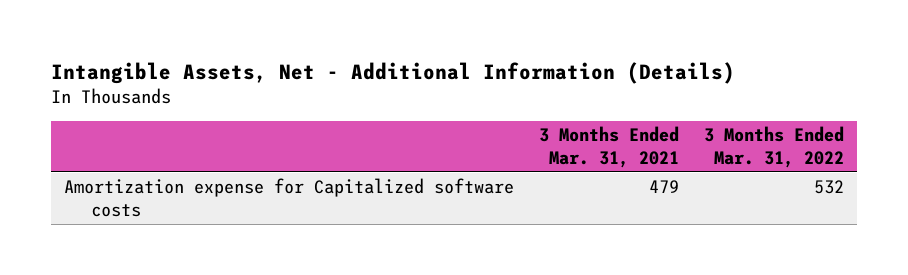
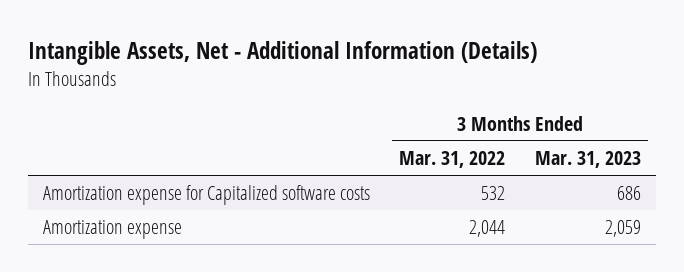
- | 3 Months Ended Mar. 31, 2021 | 3 Months Ended Mar. 31, 2022
+ | 3 Months Ended Mar. 31, 2022 | 3 Months Ended Mar. 31, 2023
+ Amortization expense | 2,044 | 2,059

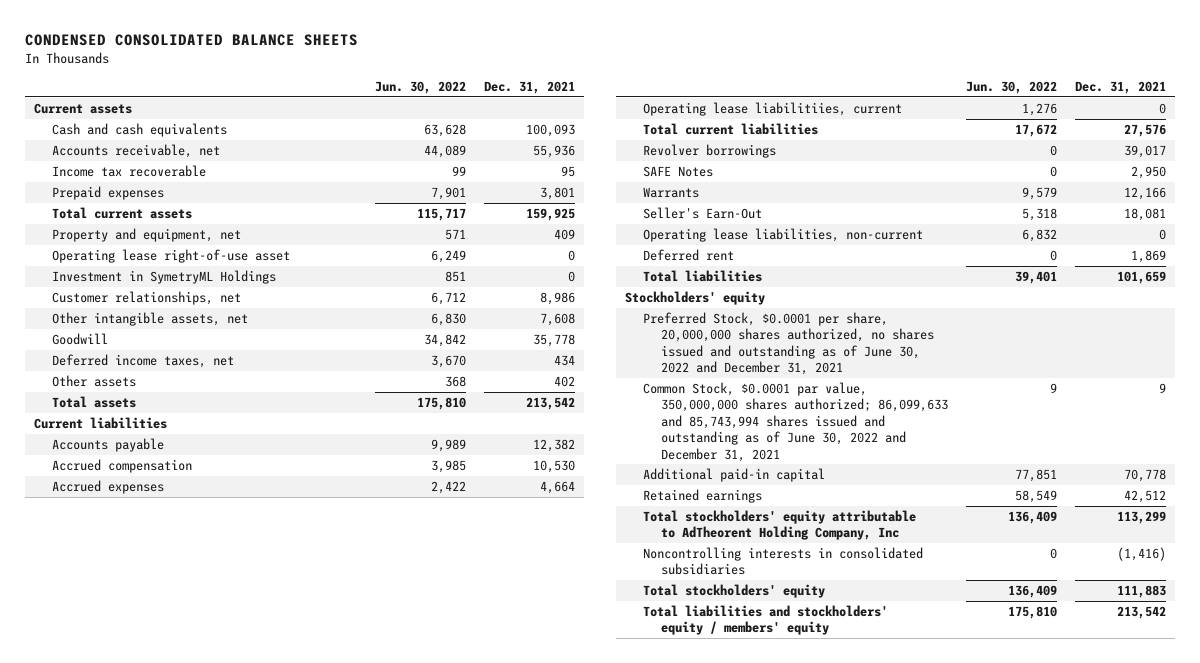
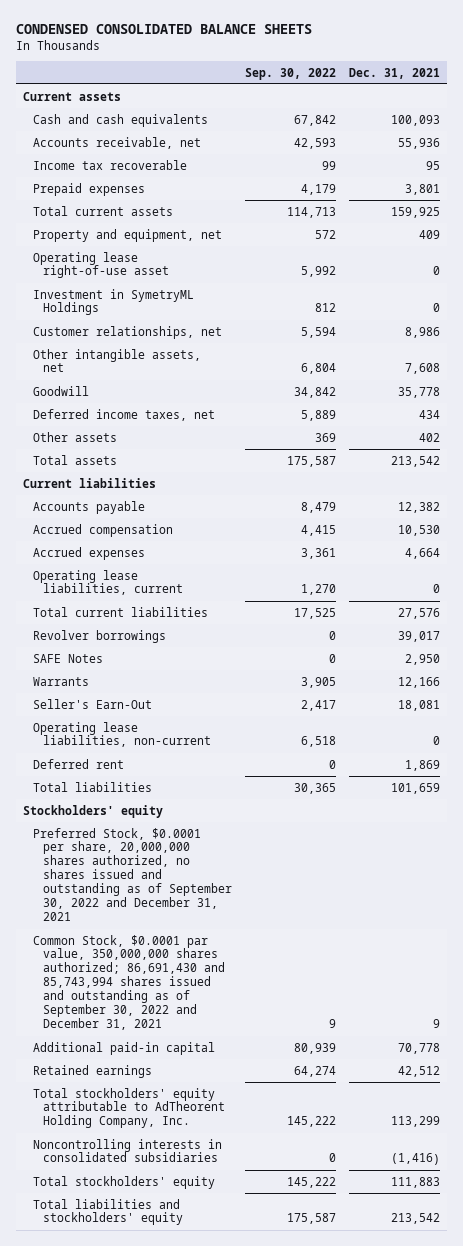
- | Jun. 30, 2022 | Dec. 31, 2021
+ | Sep. 30, 2022 | Dec. 31, 2021
- Operating lease liabilitiies, current | 1,276 | 0
+ Operating lease liabilities, current | 1,270 | 0
- Preferred Stock, $0.0001 per share, 20,000,000 shares authorized, no shares issued and outstanding as of June 30, 2022 and December 31, 2021
- Common Stock, $0.0001 par value, 350,000,000 shares authorized; 86,099,633 and 85,743,994 shares issued and outstanding as of June 30, 2022 and December 31, 2021 | 9 | 9
+ Preferred Stock, $0.0001 per share, 20,000,000 shares authorized, no shares issued and outstanding as of September 30, 2022 and December 31, 2021
+ Common Stock, $0.0001 par value, 350,000,000 shares authorized; 86,691,430 and 85,743,994 shares issued and outstanding as of September 30, 2022 and December 31, 2021 | 9 | 9
- Total stockholders' equity attributable to AdTheorent Holding Company, Inc | 136,409 | 113,299
+ Total stockholders' equity attributable to AdTheorent Holding Company, Inc. | 145,222 | 113,299
- Total liabilities and stockholders' equity / members' equity | 175,810 | 213,542
+ Total liabilities and stockholders' equity | 175,587 | 213,542

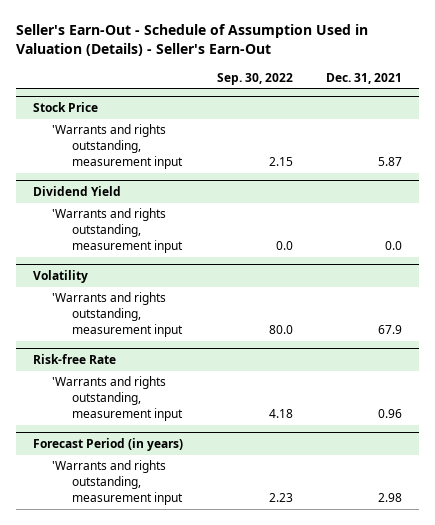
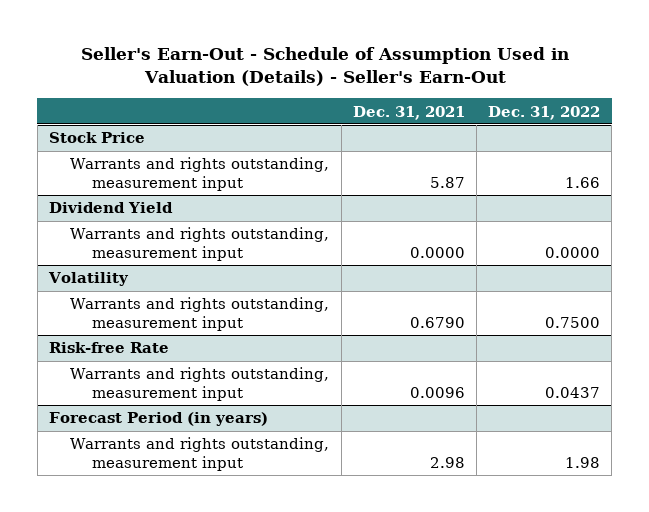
- | Sep. 30, 2022 | Dec. 31, 2021
+ | Dec. 31, 2021 | Dec. 31, 2022
@ Stock Price
- 'Warrants and rights outstanding, measurement input | 2.15 | 5.87
+ Warrants and rights outstanding, measurement input | 5.87 | 1.66
@ Dividend Yield
- 'Warrants and rights outstanding, measurement input | 0.0 | 0.0
+ Warrants and rights outstanding, measurement input | 0.0000 | 0.0000
@ Volatility
- 'Warrants and rights outstanding, measurement input | 80.0 | 67.9
+ Warrants and rights outstanding, measurement input | 0.6790 | 0.7500
@ Risk-free Rate
- 'Warrants and rights outstanding, measurement input | 4.18 | 0.96
+ Warrants and rights outstanding, measurement input | 0.0096 | 0.0437
@ Forecast Period (in years)
- 'Warrants and rights outstanding, measurement input | 2.23 | 2.98
+ Warrants and rights outstanding, measurement input | 2.98 | 1.98

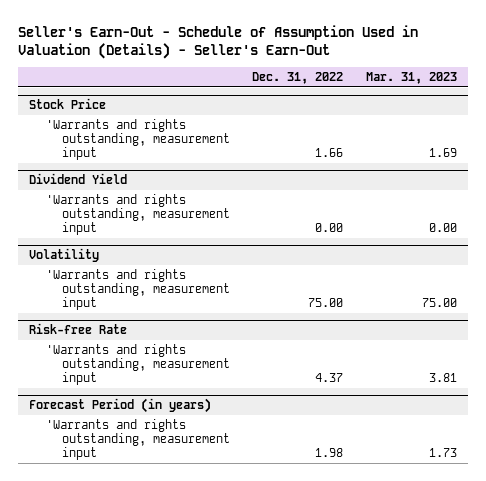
- | Dec. 31, 2021 | Dec. 31, 2022
+ | Dec. 31, 2022 | Mar. 31, 2023
@ Stock Price
- Warrants and rights outstanding, measurement input | 5.87 | 1.66
+ 'Warrants and rights outstanding, measurement input | 1.66 | 1.69
@ Dividend Yield
- Warrants and rights outstanding, measurement input | 0.0000 | 0.0000
+ 'Warrants and rights outstanding, measurement input | 0.00 | 0.00
@ Volatility
- Warrants and rights outstanding, measurement input | 0.6790 | 0.7500
+ 'Warrants and rights outstanding, measurement input | 75.00 | 75.00
@ Risk-free Rate
- Warrants and rights outstanding, measurement input | 0.0096 | 0.0437
+ 'Warrants and rights outstanding, measurement input | 4.37 | 3.81
@ Forecast Period (in years)
- Warrants and rights outstanding, measurement input | 2.98 | 1.98
+ 'Warrants and rights outstanding, measurement input | 1.98 | 1.73

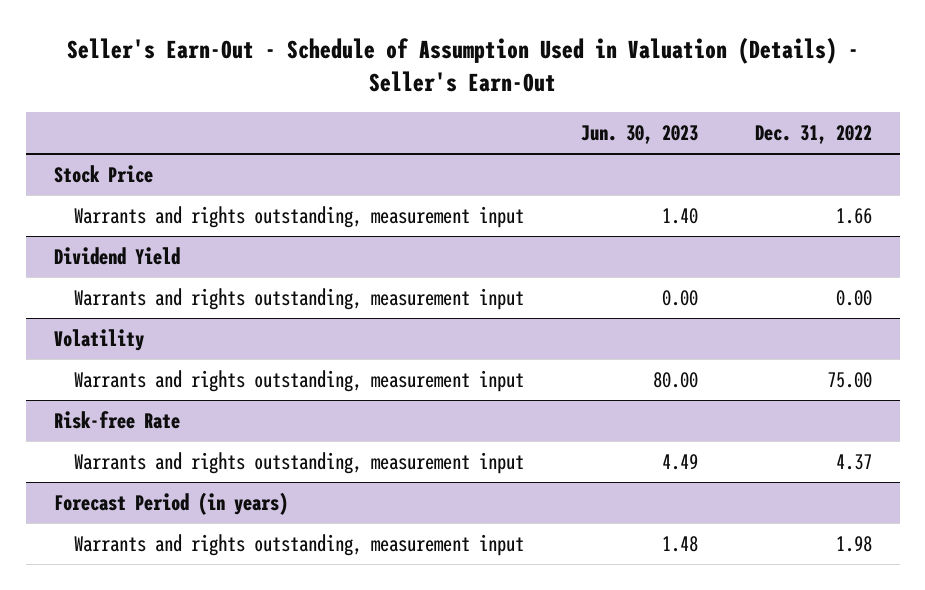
- | Dec. 31, 2022 | Mar. 31, 2023
+ | Jun. 30, 2023 | Dec. 31, 2022
@ Stock Price
- 'Warrants and rights outstanding, measurement input | 1.66 | 1.69
+ Warrants and rights outstanding, measurement input | 1.40 | 1.66
@ Dividend Yield
- 'Warrants and rights outstanding, measurement input | 0.00 | 0.00
+ Warrants and rights outstanding, measurement input | 0.00 | 0.00
@ Volatility
- 'Warrants and rights outstanding, measurement input | 75.00 | 75.00
+ Warrants and rights outstanding, measurement input | 80.00 | 75.00
@ Risk-free Rate
- 'Warrants and rights outstanding, measurement input | 4.37 | 3.81
+ Warrants and rights outstanding, measurement input | 4.49 | 4.37
@ Forecast Period (in years)
- 'Warrants and rights outstanding, measurement input | 1.98 | 1.73
+ Warrants and rights outstanding, measurement input | 1.48 | 1.98

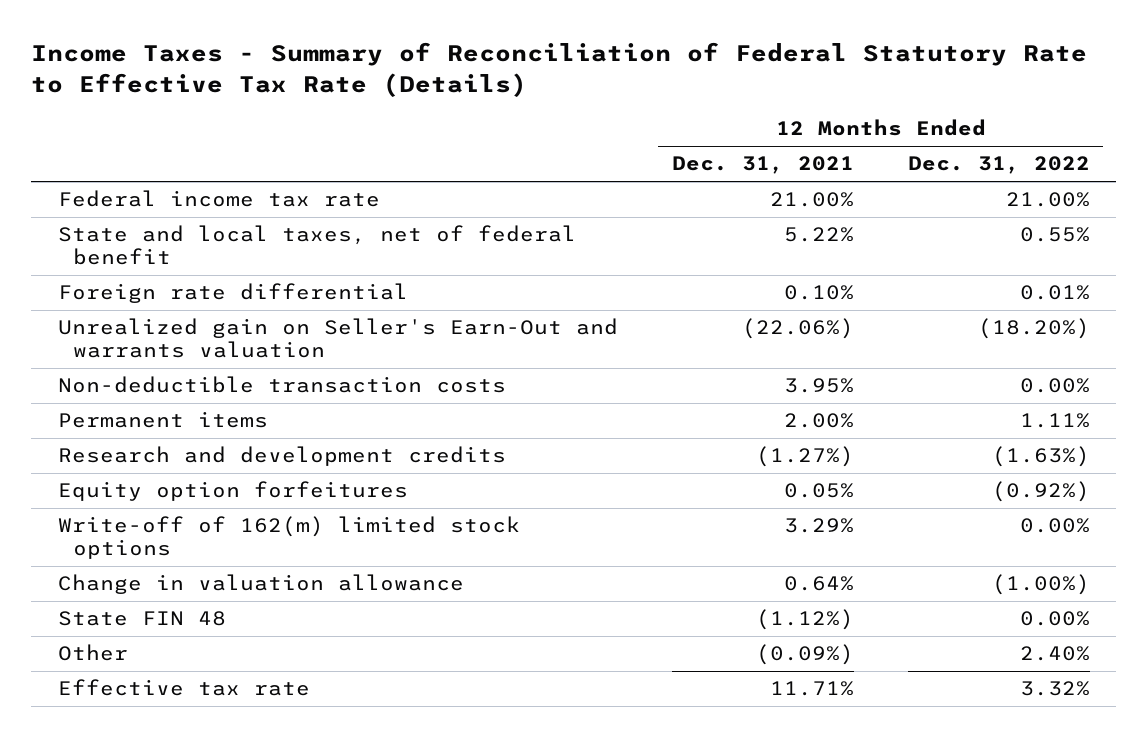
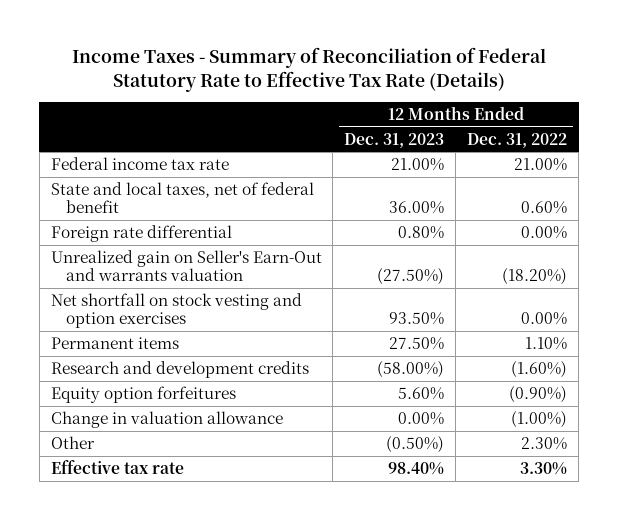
- | 12 Months Ended Dec. 31, 2021 | 12 Months Ended Dec. 31, 2022
+ | 12 Months Ended Dec. 31, 2023 | 12 Months Ended Dec. 31, 2022
- State and local taxes, net of federal benefit | 5.22% | 0.55%
- Foreign rate differential | 0.10% | 0.01%
+ State and local taxes, net of federal benefit | 36.00% | 0.60%
+ Foreign rate differential | 0.80% | 0.00%
- Non-deductible transaction costs | 3.95% | 0.00%
- Permanent items | 2.00% | 1.11%
- Research and development credits | (1.27%) | (1.63%)
- Equity option forfeitures | 0.05% | (0.92%)
- Write-off of 162(m) limited stock options | 3.29% | 0.00%
+ Net shortfall on stock vesting and option exercises | 93.50% | 0.00%
+ Permanent items | 27.50% | 1.10%
+ Research and development credits | (58.00%) | (1.60%)
+ Equity option forfeitures | 5.60% | (0.90%)
- State FIN 48 | (1.12%) | 0.00%
- Other | (0.09%) | 2.40%
- Effective tax rate | 11.71% | 3.32%
+ Other | (0.50%) | 2.30%
+ Effective tax rate | 98.40% | 3.30%

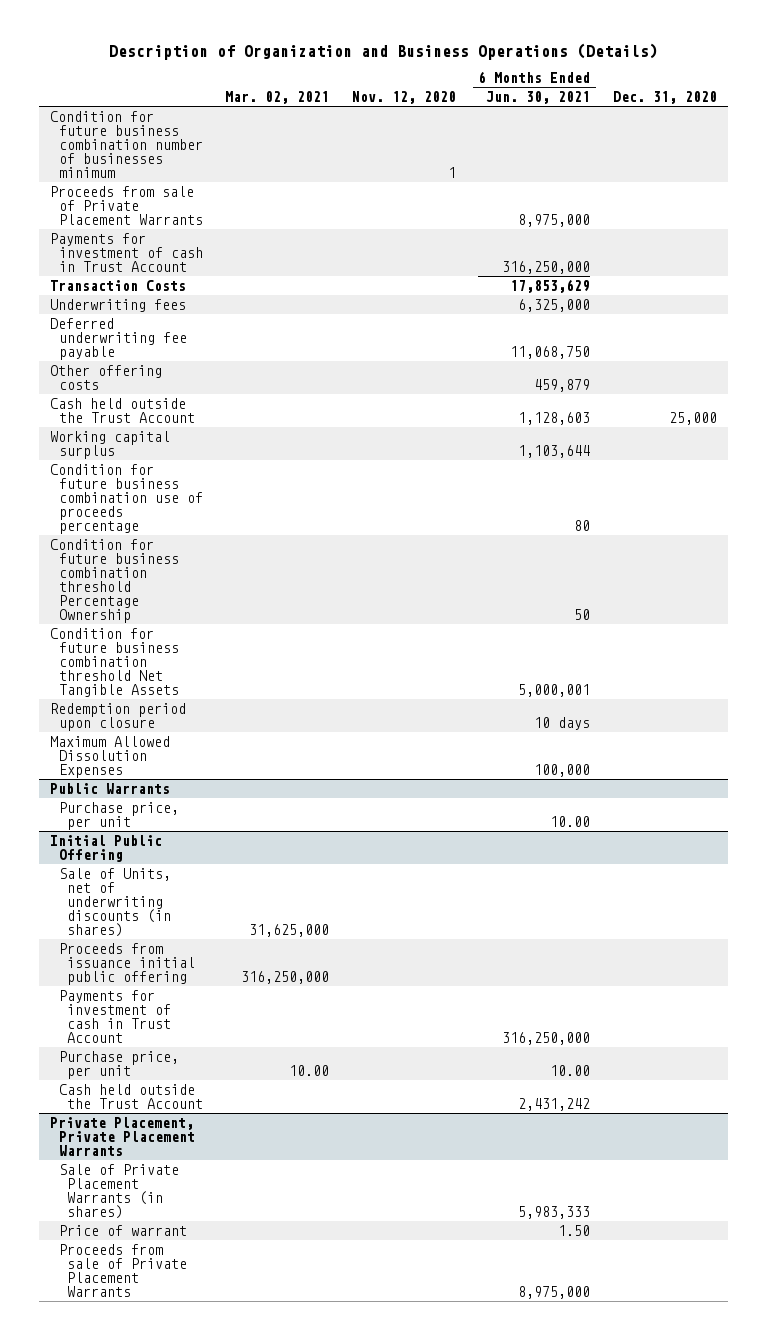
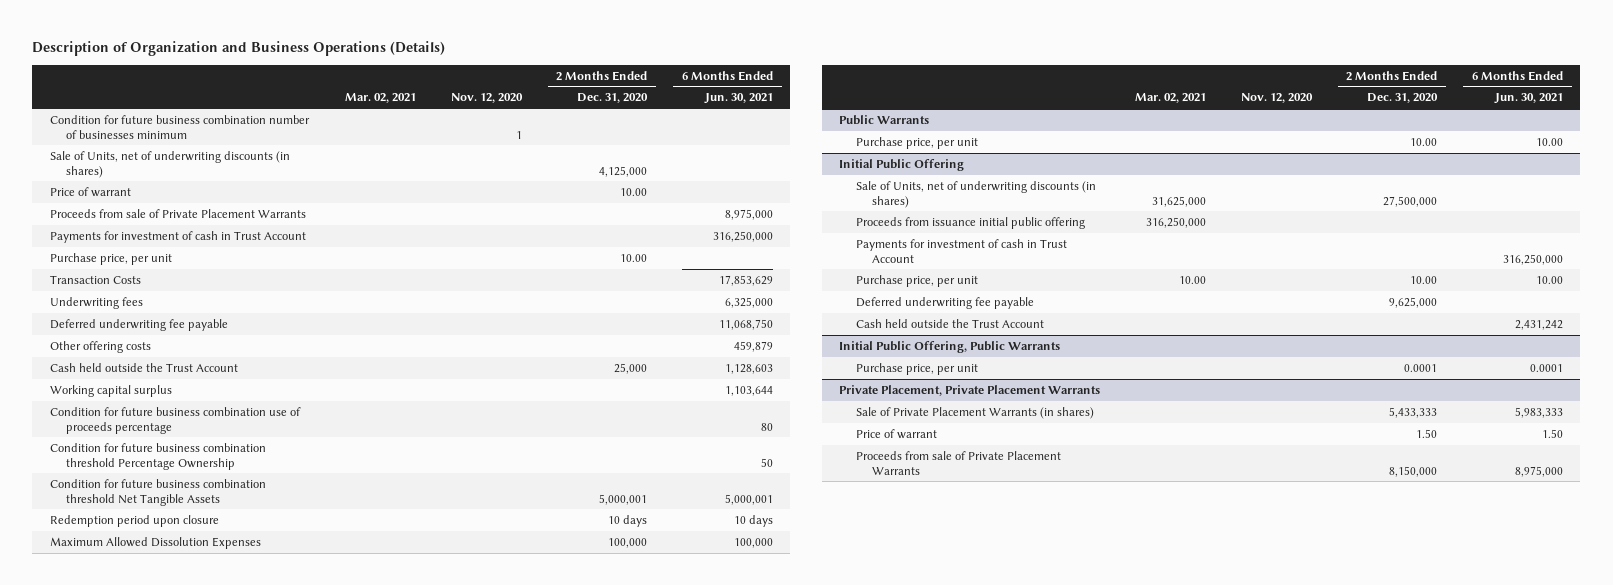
- | Mar. 02, 2021 | Nov. 12, 2020 | 6 Months Ended Jun. 30, 2021 | Dec. 31, 2020
+ | Mar. 02, 2021 | Nov. 12, 2020 | 2 Months Ended Dec. 31, 2020 | 6 Months Ended Jun. 30, 2021
+ Sale of Units, net of underwriting discounts (in shares) | | | 4,125,000 |
+ Price of warrant | | | 10.00 |
+ Purchase price, per unit | | | 10.00 |
@ Initial Public Offering
+ Deferred underwriting fee payable | | | 9,625,000 |
+ Initial Public Offering, Public Warrants
+ Purchase price, per unit | | | 0.0001 | 0.0001

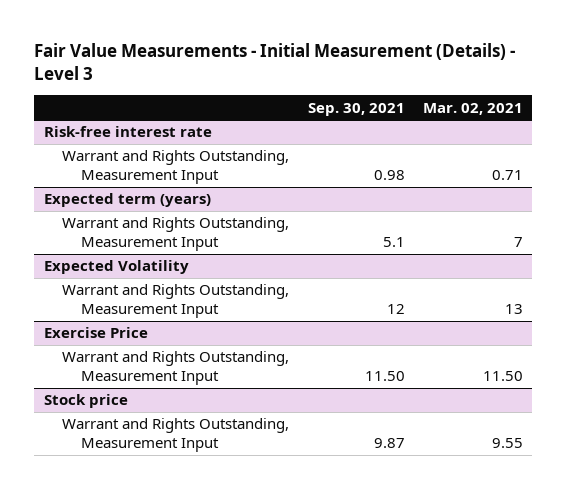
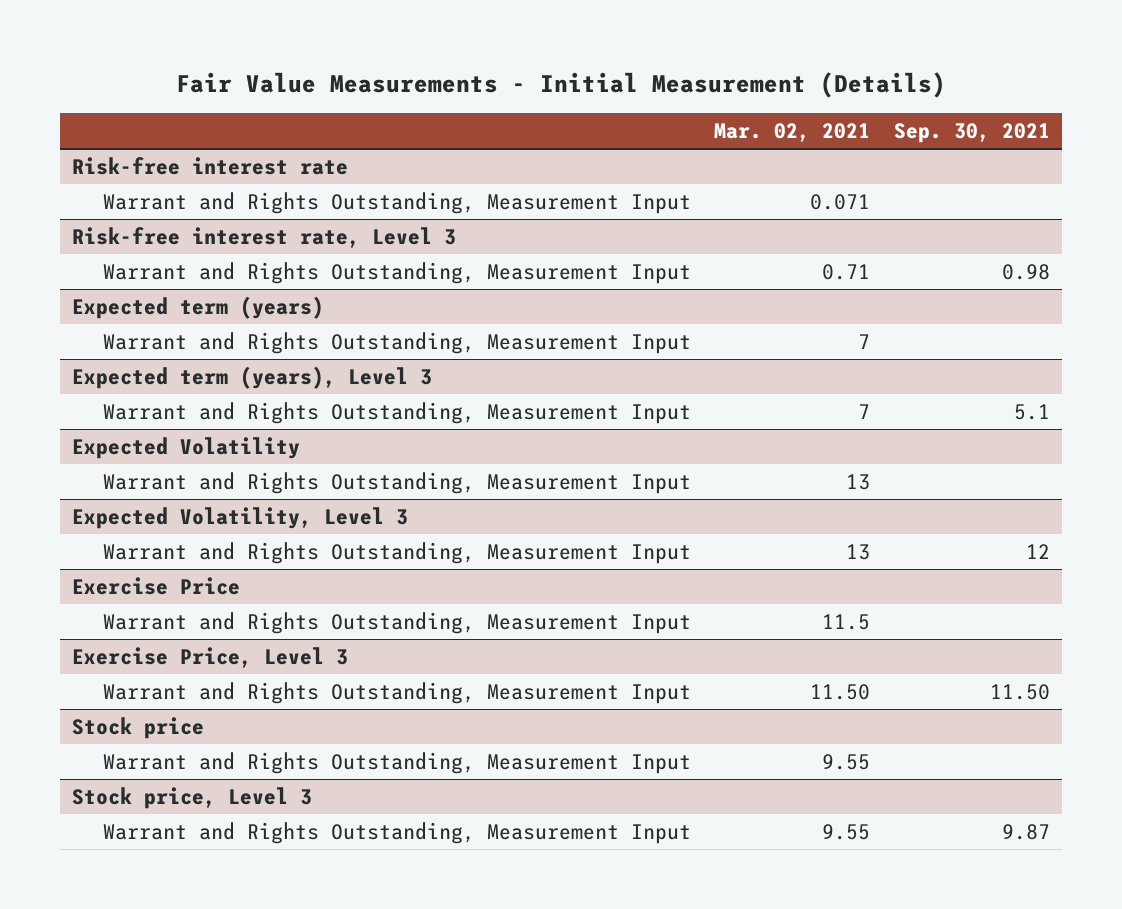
- Fair Value Measurements - Initial Measurement (Details) - Level 3
+ Fair Value Measurements - Initial Measurement (Details)
- | Sep. 30, 2021 | Mar. 02, 2021
+ | Mar. 02, 2021 | Sep. 30, 2021
@ Risk-free interest rate
+ Warrant and Rights Outstanding, Measurement Input | 0.071 |
+ Risk-free interest rate, Level 3
@ Expected term (years)
+ Warrant and Rights Outstanding, Measurement Input | 7 |
+ Expected term (years), Level 3
@ Expected Volatility
+ Warrant and Rights Outstanding, Measurement Input | 13 |
+ Expected Volatility, Level 3
@ Exercise Price
+ Warrant and Rights Outstanding, Measurement Input | 11.5 |
+ Exercise Price, Level 3
@ Stock price
+ Warrant and Rights Outstanding, Measurement Input | 9.55 |
+ Stock price, Level 3

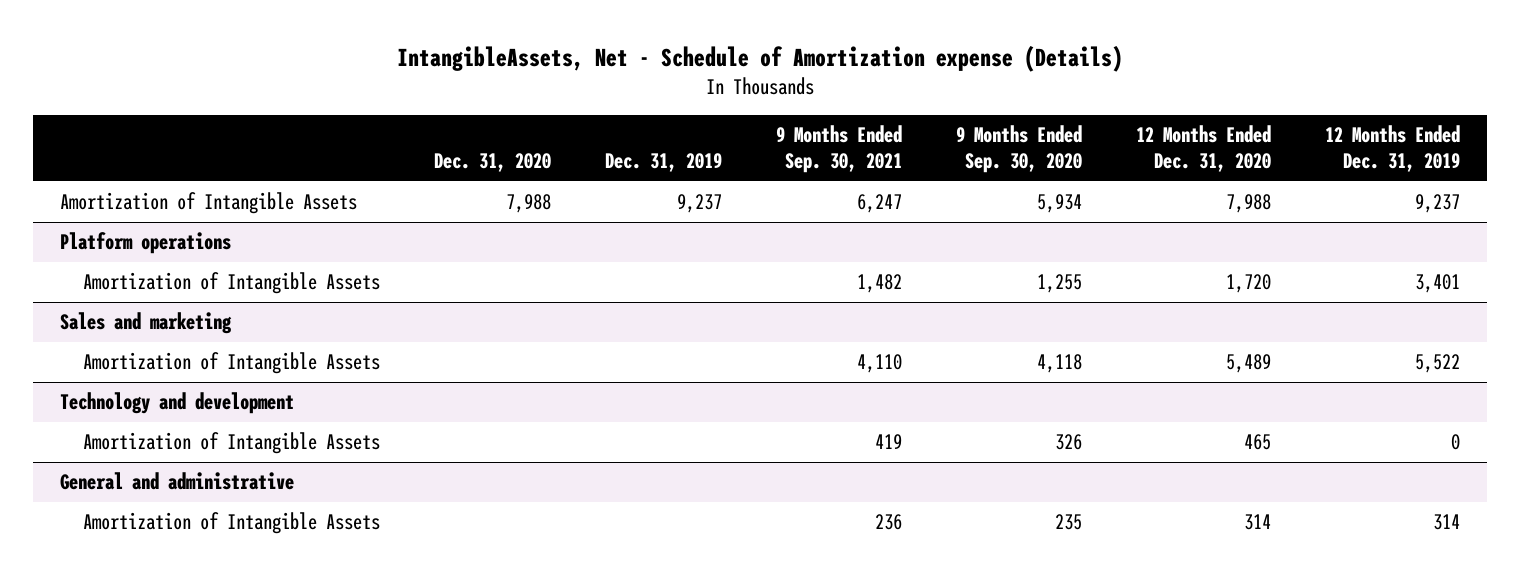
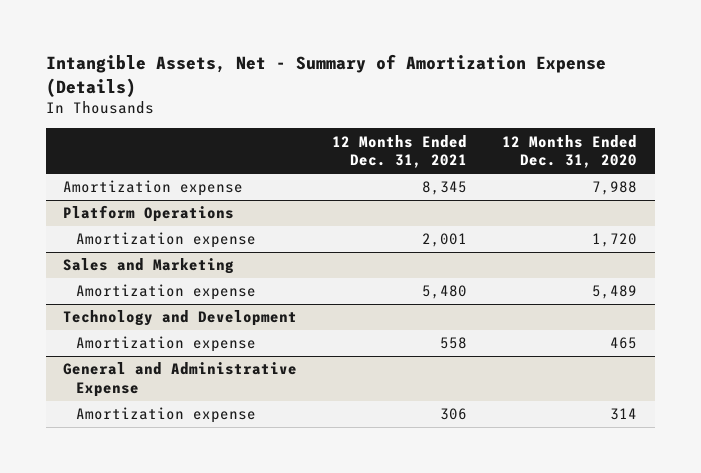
- IntangibleAssets, Net - Schedule of Amortization expense (Details)
+ Intangible Assets, Net - Summary of Amortization Expense (Details)
- | Dec. 31, 2020 | Dec. 31, 2019 | 9 Months Ended Sep. 30, 2021 | 9 Months Ended Sep. 30, 2020 | 12 Months Ended Dec. 31, 2020 | 12 Months Ended Dec. 31, 2019
+ | 12 Months Ended Dec. 31, 2021 | 12 Months Ended Dec. 31, 2020
- Amortization of Intangible Assets | 7,988 | 9,237 | 6,247 | 5,934 | 7,988 | 9,237
- Platform operations
- Amortization of Intangible Assets | | | 1,482 | 1,255 | 1,720 | 3,401
- Sales and marketing
- Amortization of Intangible Assets | | | 4,110 | 4,118 | 5,489 | 5,522
- Technology and development
- Amortization of Intangible Assets | | | 419 | 326 | 465 | 0
- General and administrative
- Amortization of Intangible Assets | | | 236 | 235 | 314 | 314
+ Amortization expense | 8,345 | 7,988
+ Platform Operations
+ Amortization expense | 2,001 | 1,720
+ Sales and Marketing
+ Amortization expense | 5,480 | 5,489
+ Technology and Development
+ Amortization expense | 558 | 465
+ General and Administrative Expense
+ Amortization expense | 306 | 314

